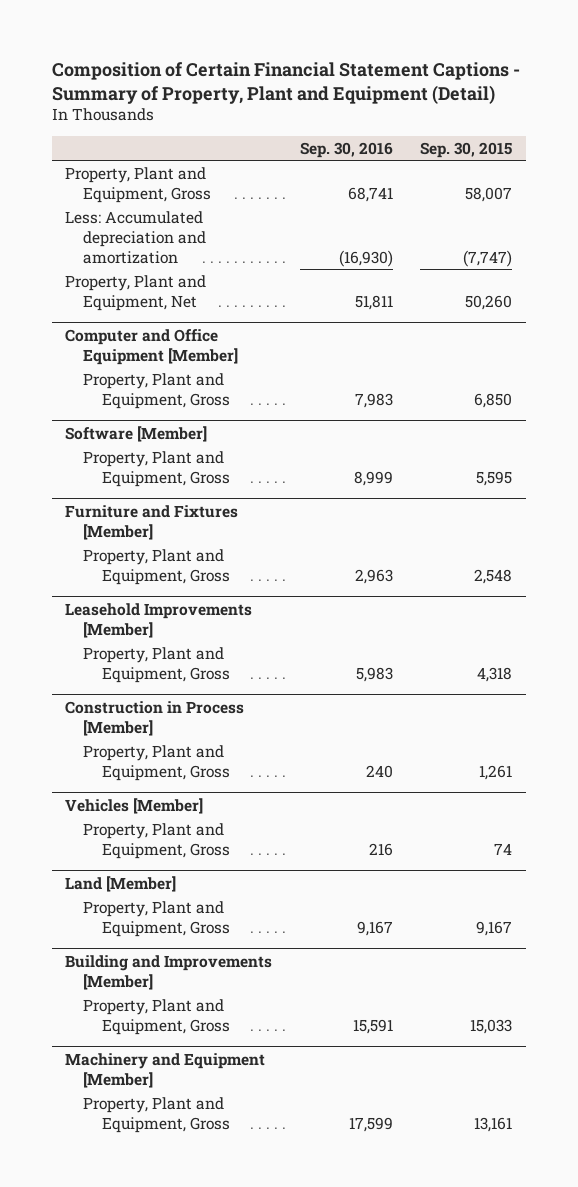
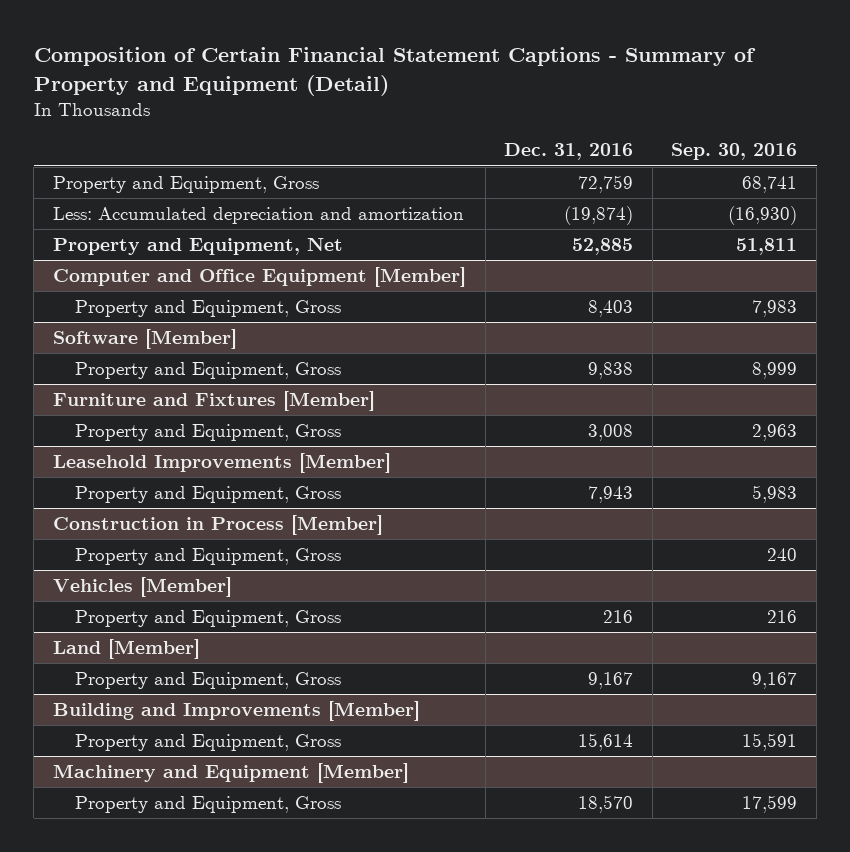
- Composition of Certain Financial Statement Captions - Summary of Property, Plant and Equipment (Detail)
+ Composition of Certain Financial Statement Captions - Summary of Property and Equipment (Detail)
- | Sep. 30, 2016 | Sep. 30, 2015
+ | Dec. 31, 2016 | Sep. 30, 2016
- Property, Plant and Equipment, Gross | 68,741 | 58,007
+ Property and Equipment, Gross | 72,759 | 68,741
- Property, Plant and Equipment, Net | 51,811 | 50,260
+ Property and Equipment, Net | 52,885 | 51,811
@ Computer and Office Equipment [Member]
- Property, Plant and Equipment, Gross | 7,983 | 6,850
+ Property and Equipment, Gross | 8,403 | 7,983
@ Software [Member]
- Property, Plant and Equipment, Gross | 8,999 | 5,595
+ Property and Equipment, Gross | 9,838 | 8,999
@ Furniture and Fixtures [Member]
- Property, Plant and Equipment, Gross | 2,963 | 2,548
+ Property and Equipment, Gross | 3,008 | 2,963
@ Leasehold Improvements [Member]
- Property, Plant and Equipment, Gross | 5,983 | 4,318
+ Property and Equipment, Gross | 7,943 | 5,983
@ Construction in Process [Member]
- Property, Plant and Equipment, Gross | 240 | 1,261
+ Property and Equipment, Gross | | 240
@ Vehicles [Member]
- Property, Plant and Equipment, Gross | 216 | 74
+ Property and Equipment, Gross | 216 | 216
@ Land [Member]
- Property, Plant and Equipment, Gross | 9,167 | 9,167
+ Property and Equipment, Gross | 9,167 | 9,167
@ Building and Improvements [Member]
- Property, Plant and Equipment, Gross | 15,591 | 15,033
+ Property and Equipment, Gross | 15,614 | 15,591
@ Machinery and Equipment [Member]
- Property, Plant and Equipment, Gross | 17,599 | 13,161
+ Property and Equipment, Gross | 18,570 | 17,599

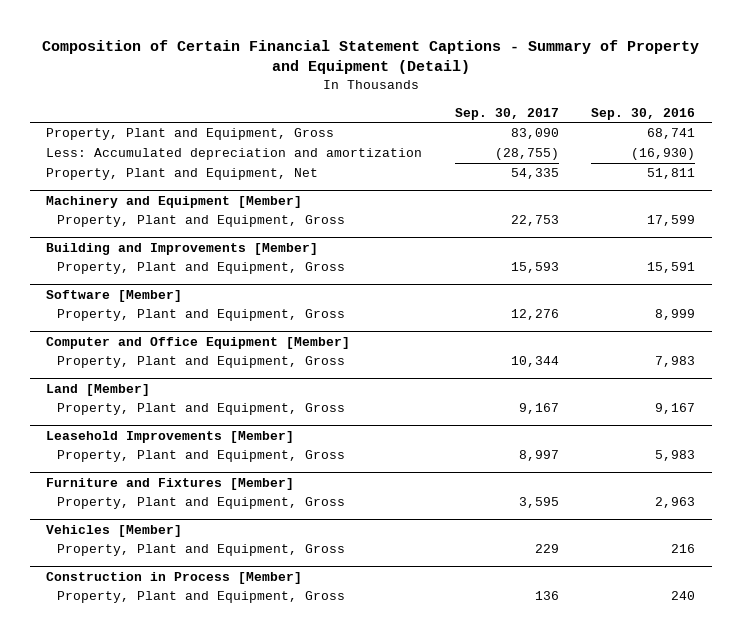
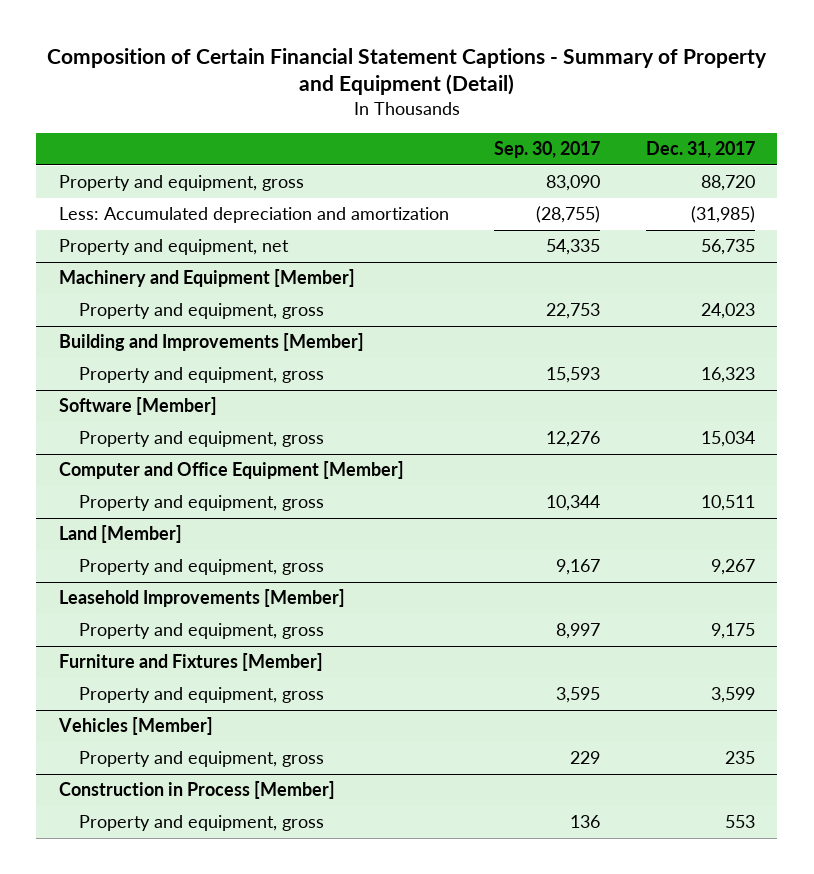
- | Sep. 30, 2017 | Sep. 30, 2016
+ | Sep. 30, 2017 | Dec. 31, 2017
- Property, Plant and Equipment, Gross | 83,090 | 68,741
+ Property and equipment, gross | 83,090 | 88,720
- Property, Plant and Equipment, Net | 54,335 | 51,811
+ Property and equipment, net | 54,335 | 56,735
@ Machinery and Equipment [Member]
- Property, Plant and Equipment, Gross | 22,753 | 17,599
+ Property and equipment, gross | 22,753 | 24,023
@ Building and Improvements [Member]
- Property, Plant and Equipment, Gross | 15,593 | 15,591
+ Property and equipment, gross | 15,593 | 16,323
@ Software [Member]
- Property, Plant and Equipment, Gross | 12,276 | 8,999
+ Property and equipment, gross | 12,276 | 15,034
@ Computer and Office Equipment [Member]
- Property, Plant and Equipment, Gross | 10,344 | 7,983
+ Property and equipment, gross | 10,344 | 10,511
@ Land [Member]
- Property, Plant and Equipment, Gross | 9,167 | 9,167
+ Property and equipment, gross | 9,167 | 9,267
@ Leasehold Improvements [Member]
- Property, Plant and Equipment, Gross | 8,997 | 5,983
+ Property and equipment, gross | 8,997 | 9,175
@ Furniture and Fixtures [Member]
- Property, Plant and Equipment, Gross | 3,595 | 2,963
+ Property and equipment, gross | 3,595 | 3,599
@ Vehicles [Member]
- Property, Plant and Equipment, Gross | 229 | 216
+ Property and equipment, gross | 229 | 235
@ Construction in Process [Member]
- Property, Plant and Equipment, Gross | 136 | 240
+ Property and equipment, gross | 136 | 553

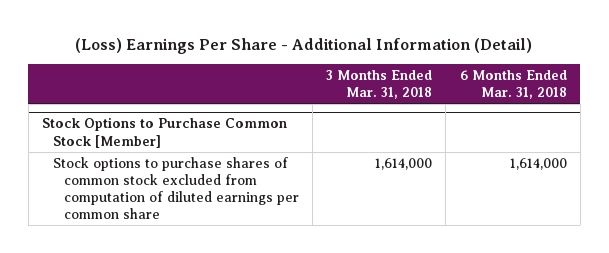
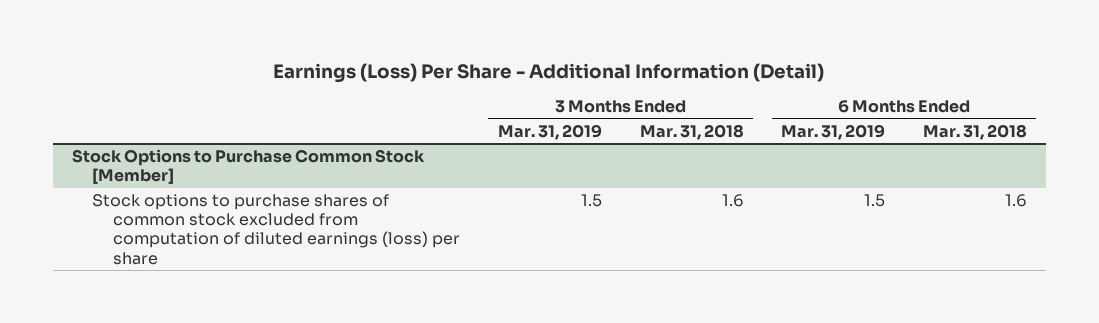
- (Loss) Earnings Per Share - Additional Information (Detail)
+ Earnings (Loss) Per Share - Additional Information (Detail)
- | 3 Months Ended Mar. 31, 2018 | 6 Months Ended Mar. 31, 2018
+ | 3 Months Ended Mar. 31, 2019 | 3 Months Ended Mar. 31, 2018 | 6 Months Ended Mar. 31, 2019 | 6 Months Ended Mar. 31, 2018
@ Stock Options to Purchase Common Stock [Member]
- Stock options to purchase shares of common stock excluded from computation of diluted earnings per common share | 1,614,000 | 1,614,000
+ Stock options to purchase shares of common stock excluded from computation of diluted earnings (loss) per share | 1.5 | 1.6 | 1.5 | 1.6

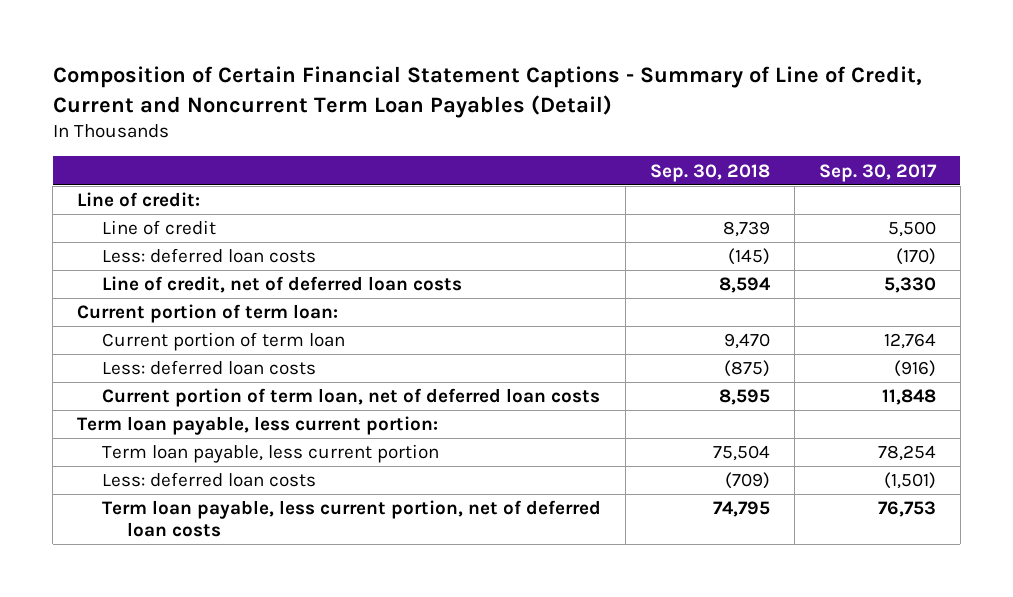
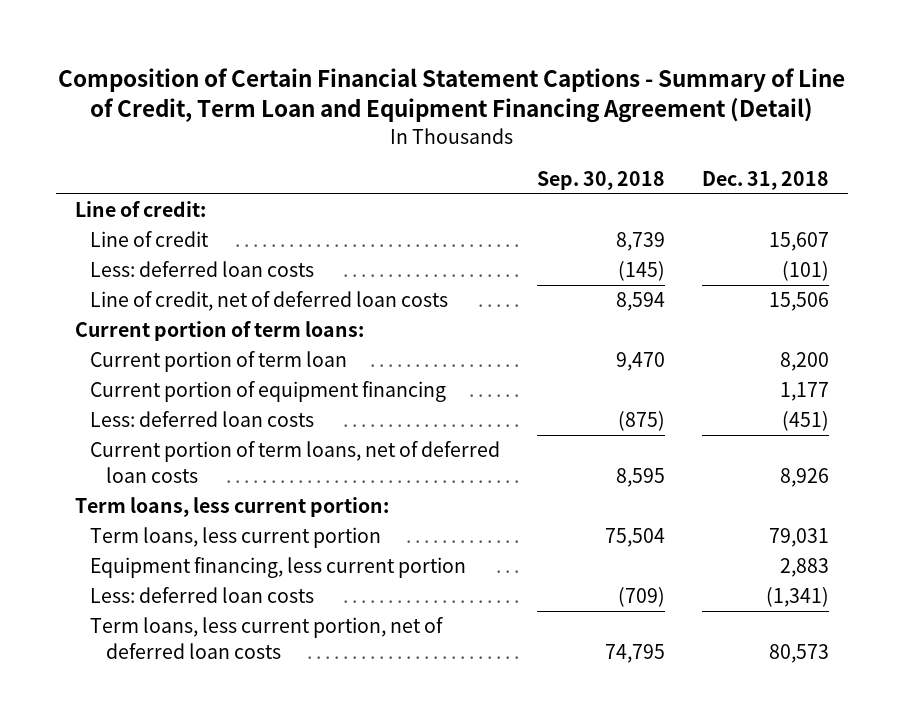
- Composition of Certain Financial Statement Captions - Summary of Line of Credit, Current and Noncurrent Term Loan Payables (Detail)
+ Composition of Certain Financial Statement Captions - Summary of Line of Credit, Term Loan and Equipment Financing Agreement (Detail)
- | Sep. 30, 2018 | Sep. 30, 2017
+ | Sep. 30, 2018 | Dec. 31, 2018
- Current portion of term loan:
+ Current portion of term loans:
+ Current portion of equipment financing | | 1,177
- Current portion of term loan, net of deferred loan costs | 8,595 | 11,848
- Term loan payable, less current portion:
- Term loan payable, less current portion | 75,504 | 78,254
+ Current portion of term loans, net of deferred loan costs | 8,595 | 8,926
+ Term loans, less current portion:
+ Term loans, less current portion | 75,504 | 79,031
+ Equipment financing, less current portion | | 2,883
- Term loan payable, less current portion, net of deferred loan costs | 74,795 | 76,753
+ Term loans, less current portion, net of deferred loan costs | 74,795 | 80,573

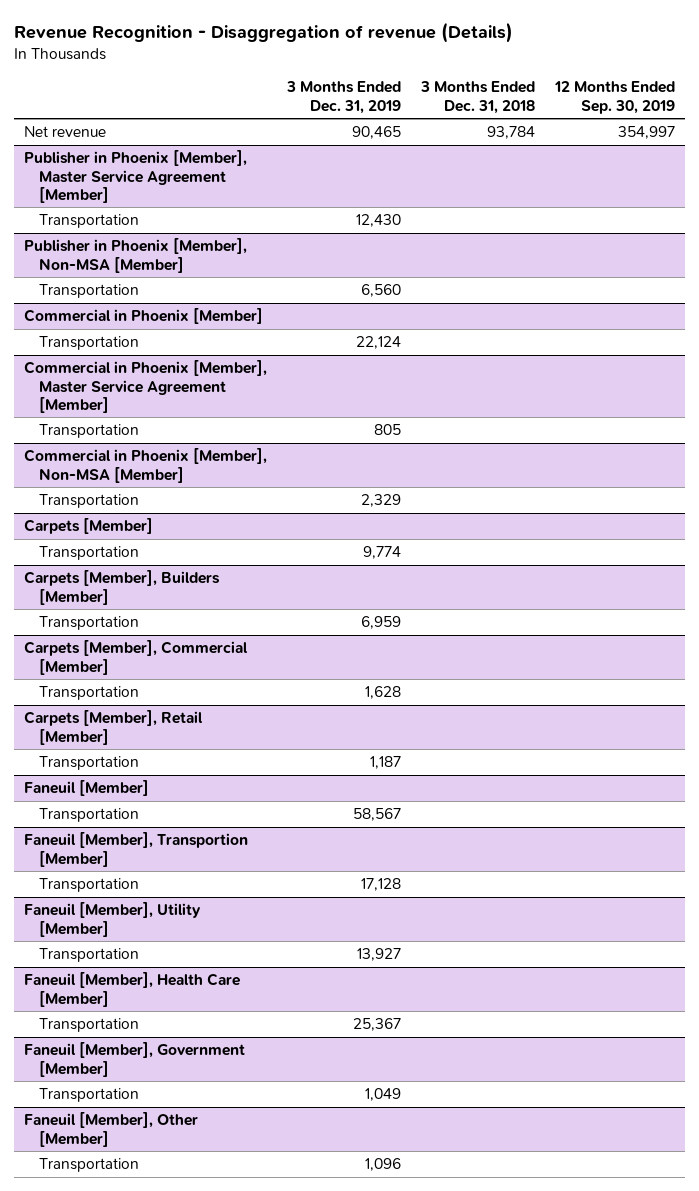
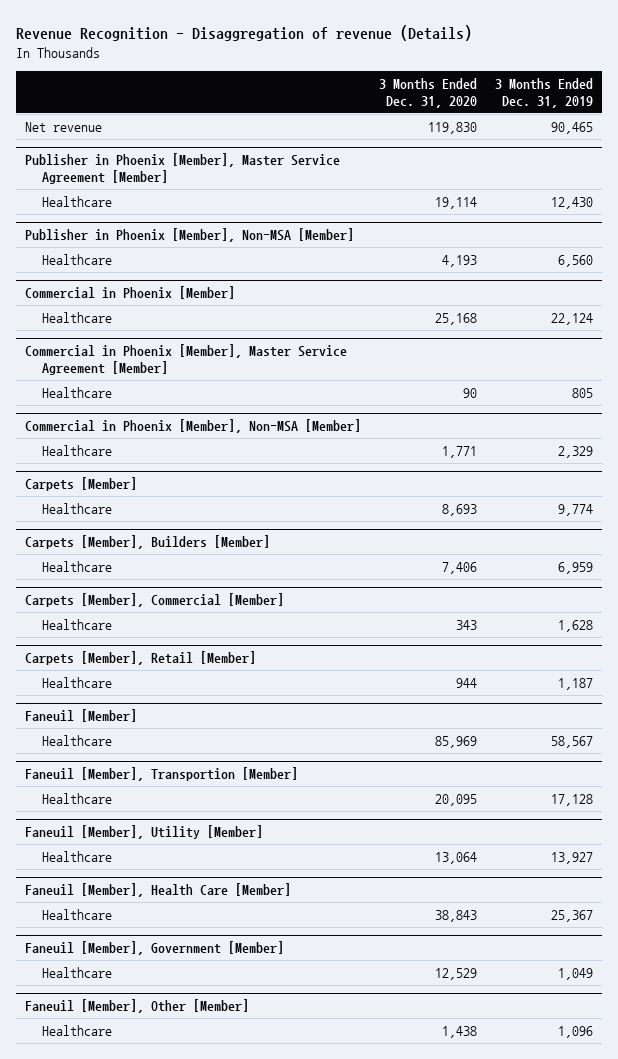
- | 3 Months Ended Dec. 31, 2019 | 3 Months Ended Dec. 31, 2018 | 12 Months Ended Sep. 30, 2019
+ | 3 Months Ended Dec. 31, 2020 | 3 Months Ended Dec. 31, 2019
@ Publisher in Phoenix [Member], Master Service Agreement [Member]
- Transportation | 12,430 | |
+ Healthcare | 19,114 | 12,430
@ Publisher in Phoenix [Member], Non-MSA [Member]
- Transportation | 6,560 | |
+ Healthcare | 4,193 | 6,560
@ Commercial in Phoenix [Member]
- Transportation | 22,124 | |
+ Healthcare | 25,168 | 22,124
@ Commercial in Phoenix [Member], Master Service Agreement [Member]
- Transportation | 805 | |
+ Healthcare | 90 | 805
@ Commercial in Phoenix [Member], Non-MSA [Member]
- Transportation | 2,329 | |
+ Healthcare | 1,771 | 2,329
@ Carpets [Member]
- Transportation | 9,774 | |
+ Healthcare | 8,693 | 9,774
@ Carpets [Member], Builders [Member]
- Transportation | 6,959 | |
+ Healthcare | 7,406 | 6,959
@ Carpets [Member], Commercial [Member]
- Transportation | 1,628 | |
+ Healthcare | 343 | 1,628
@ Carpets [Member], Retail [Member]
- Transportation | 1,187 | |
+ Healthcare | 944 | 1,187
@ Faneuil [Member]
- Transportation | 58,567 | |
+ Healthcare | 85,969 | 58,567
@ Faneuil [Member], Transportion [Member]
- Transportation | 17,128 | |
+ Healthcare | 20,095 | 17,128
@ Faneuil [Member], Utility [Member]
- Transportation | 13,927 | |
+ Healthcare | 13,064 | 13,927
@ Faneuil [Member], Health Care [Member]
- Transportation | 25,367 | |
+ Healthcare | 38,843 | 25,367
@ Faneuil [Member], Government [Member]
- Transportation | 1,049 | |
+ Healthcare | 12,529 | 1,049
@ Faneuil [Member], Other [Member]
- Transportation | 1,096 | |
+ Healthcare | 1,438 | 1,096

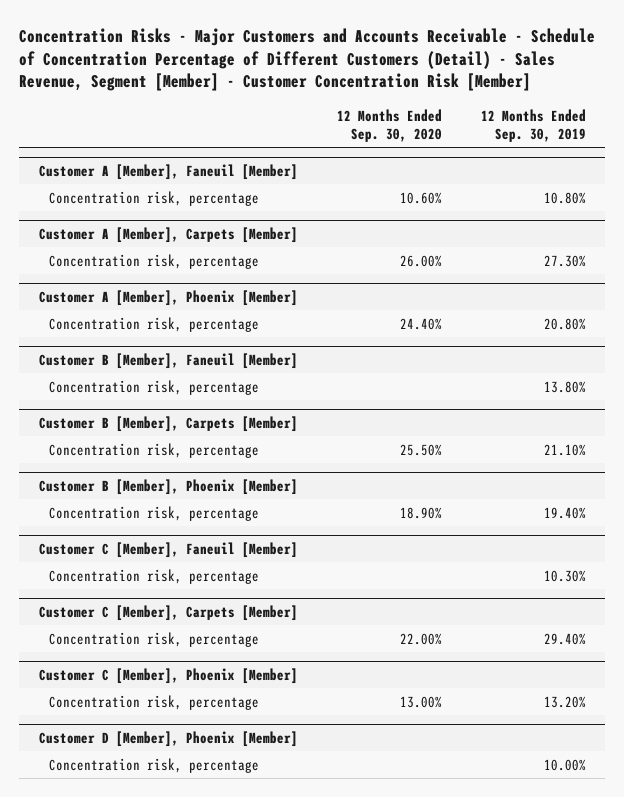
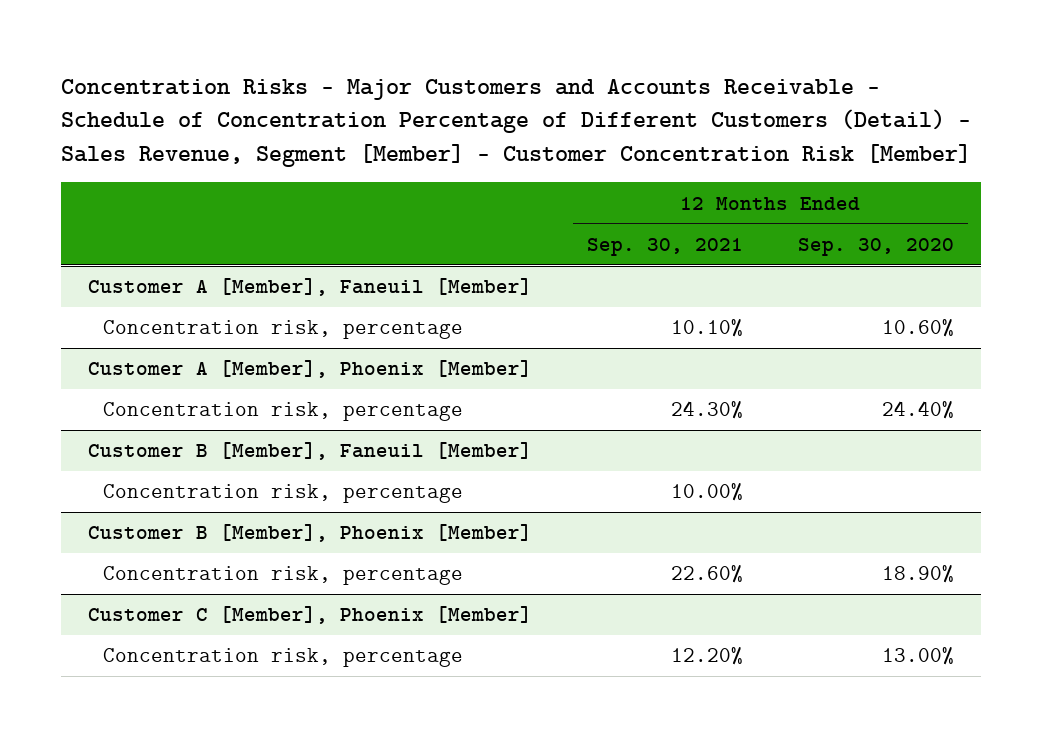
- | 12 Months Ended Sep. 30, 2020 | 12 Months Ended Sep. 30, 2019
+ | 12 Months Ended Sep. 30, 2021 | 12 Months Ended Sep. 30, 2020
- Customer A [Member], Carpets [Member]
- Concentration risk, percentage | 26.00% | 27.30%
- Customer B [Member], Carpets [Member]
- Concentration risk, percentage | 25.50% | 21.10%
- Customer C [Member], Faneuil [Member]
- Concentration risk, percentage | | 10.30%
- Customer C [Member], Carpets [Member]
- Concentration risk, percentage | 22.00% | 29.40%
- Customer D [Member], Phoenix [Member]
- Concentration risk, percentage | | 10.00%

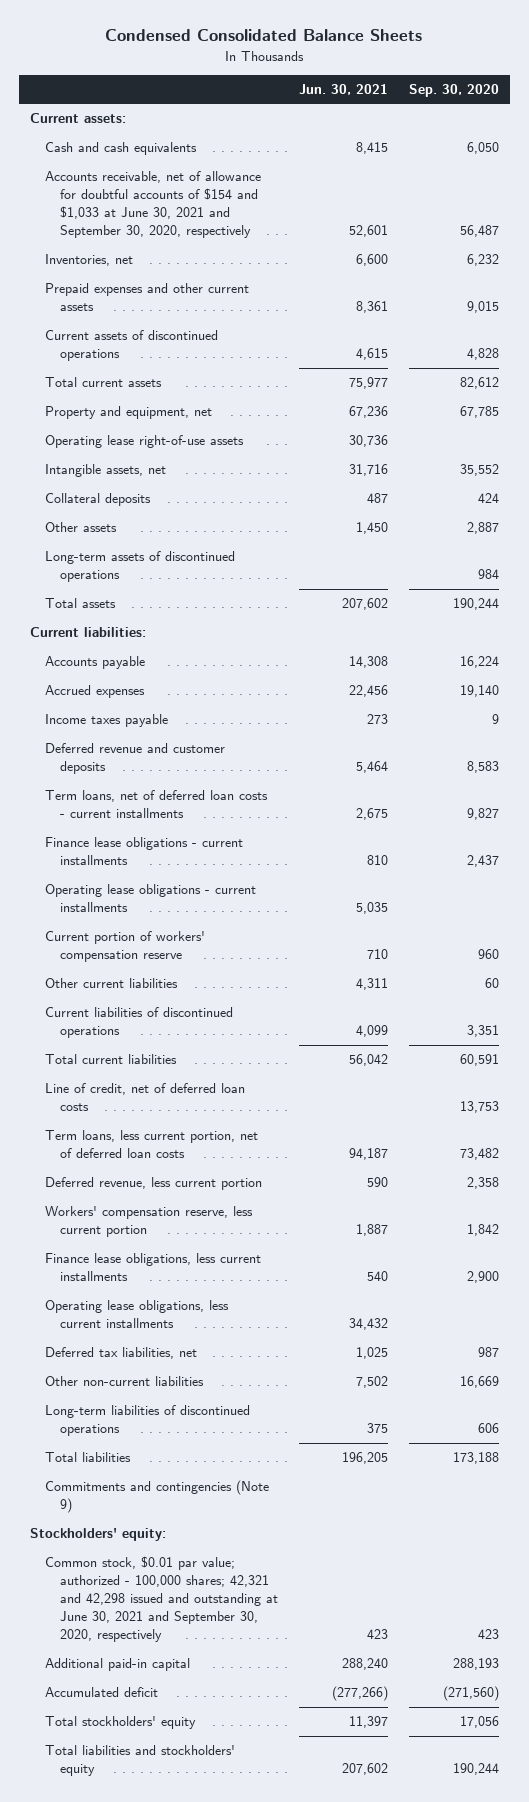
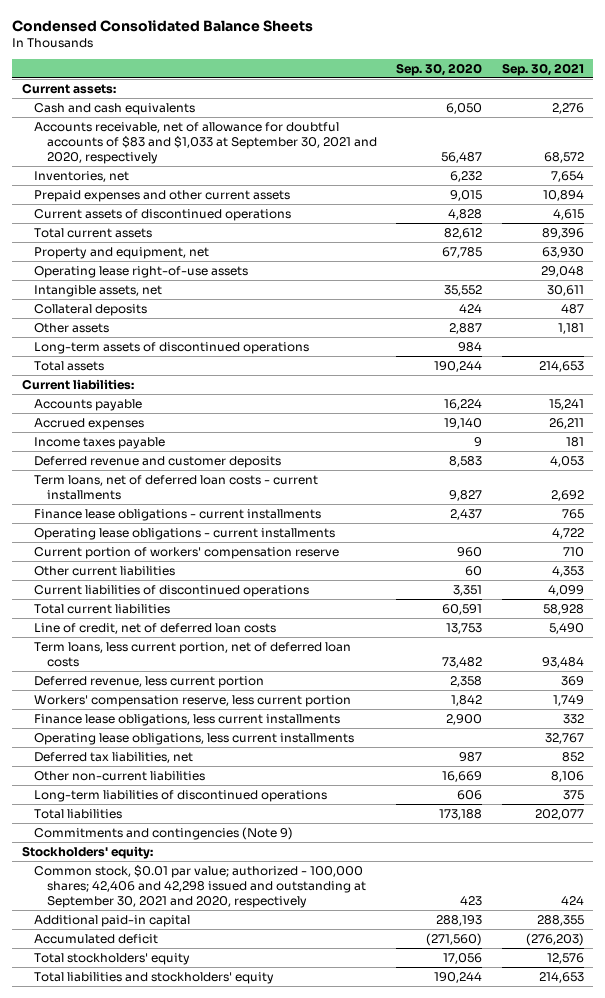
- | Jun. 30, 2021 | Sep. 30, 2020
+ | Sep. 30, 2020 | Sep. 30, 2021
- Accounts receivable, net of allowance for doubtful accounts of $154 and $1,033 at June 30, 2021 and September 30, 2020, respectively | 52,601 | 56,487
+ Accounts receivable, net of allowance for doubtful accounts of $83 and $1,033 at September 30, 2021 and 2020, respectively | 56,487 | 68,572
- Common stock, $0.01 par value; authorized - 100,000 shares; 42,321 and 42,298 issued and outstanding at June 30, 2021 and September 30, 2020, respectively | 423 | 423
+ Common stock, $0.01 par value; authorized - 100,000 shares; 42,406 and 42,298 issued and outstanding at September 30, 2021 and 2020, respectively | 423 | 424

